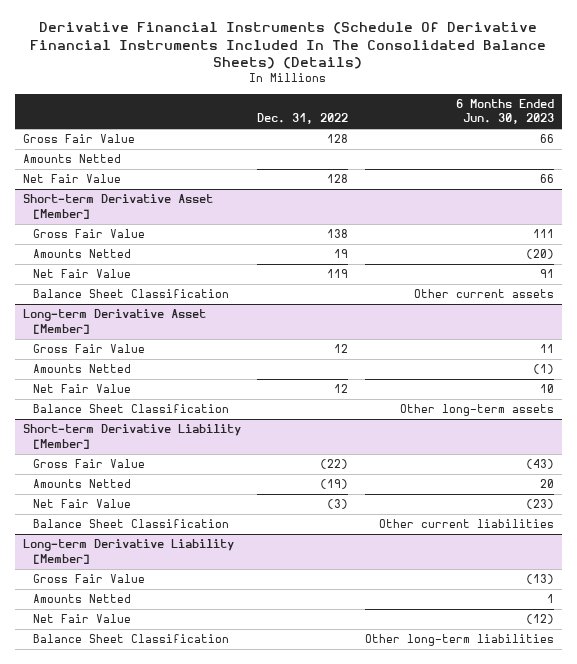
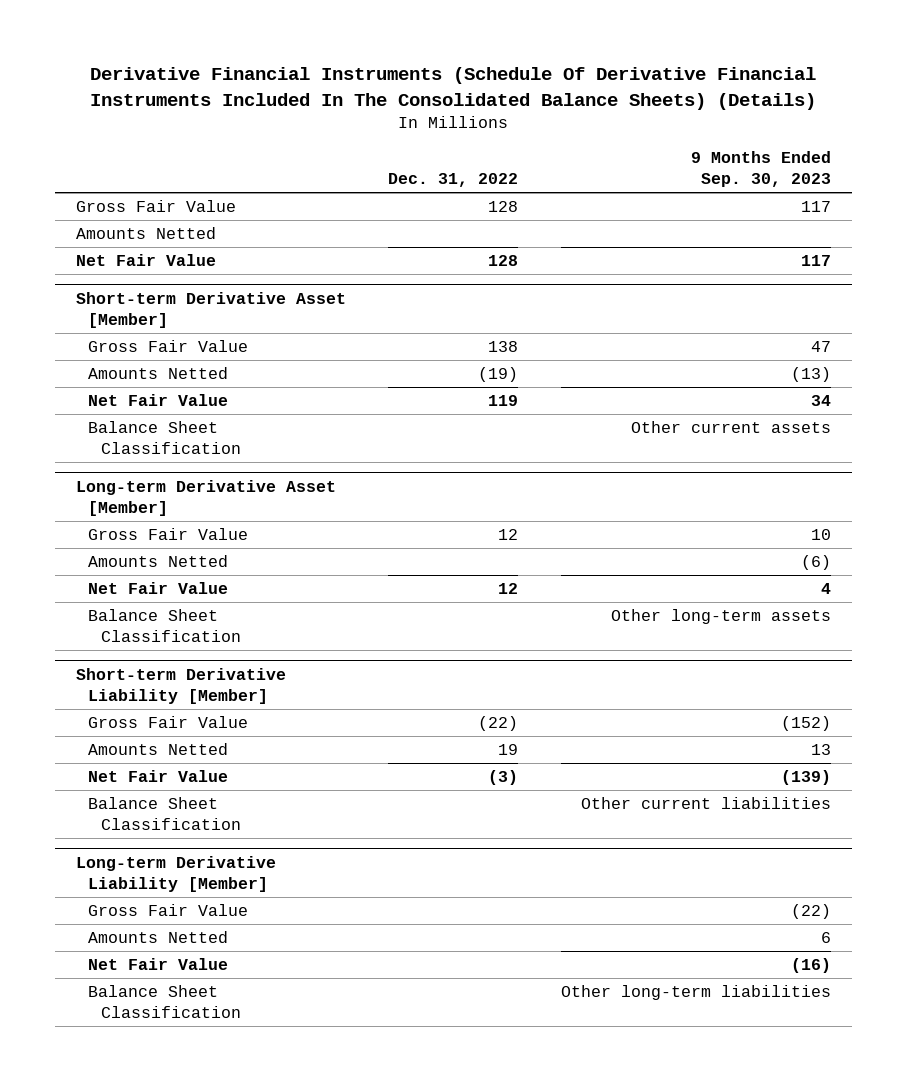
- | Dec. 31, 2022 | 6 Months Ended Jun. 30, 2023
+ | Dec. 31, 2022 | 9 Months Ended Sep. 30, 2023
@ Short-term Derivative Asset [Member]
- Amounts Netted | 19 | (20)
+ Amounts Netted | (19) | (13)
@ Short-term Derivative Liability [Member]
- Amounts Netted | (19) | 20
+ Amounts Netted | 19 | 13

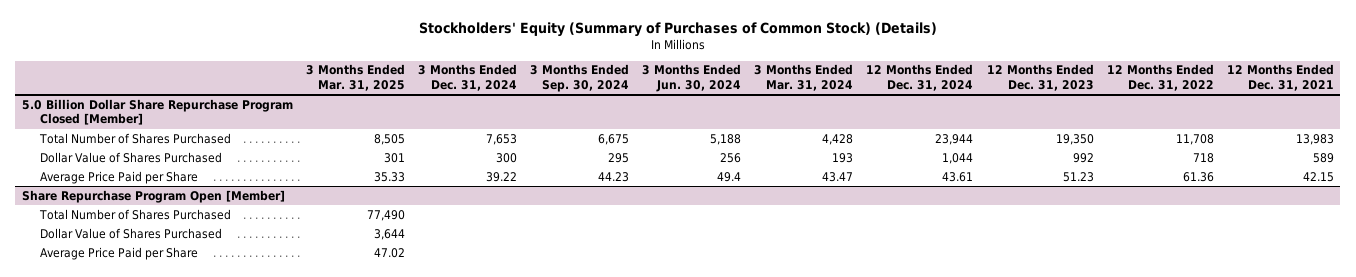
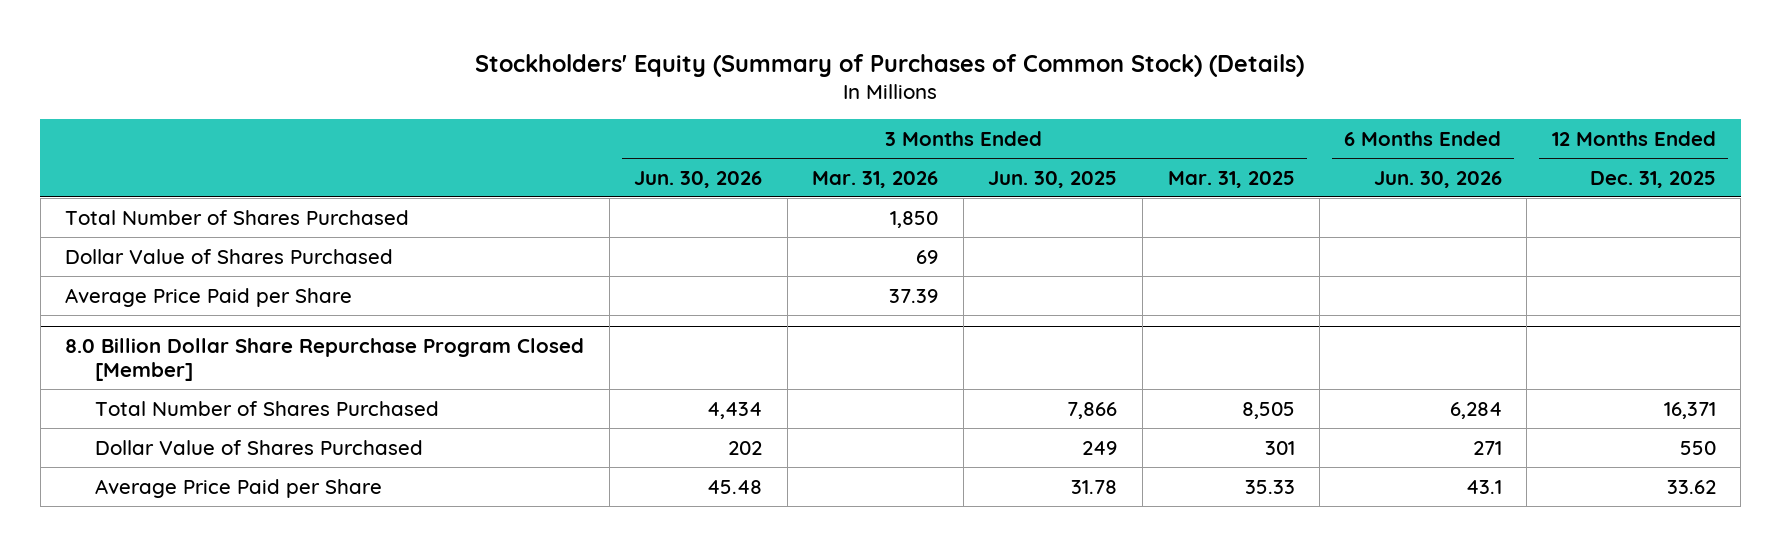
- | 3 Months Ended Mar. 31, 2025 | 3 Months Ended Dec. 31, 2024 | 3 Months Ended Sep. 30, 2024 | 3 Months Ended Jun. 30, 2024 | 3 Months Ended Mar. 31, 2024 | 12 Months Ended Dec. 31, 2024 | 12 Months Ended Dec. 31, 2023 | 12 Months Ended Dec. 31, 2022 | 12 Months Ended Dec. 31, 2021
+ | 3 Months Ended Jun. 30, 2026 | 3 Months Ended Mar. 31, 2026 | 3 Months Ended Jun. 30, 2025 | 3 Months Ended Mar. 31, 2025 | 6 Months Ended Jun. 30, 2026 | 12 Months Ended Dec. 31, 2025
- 5.0 Billion Dollar Share Repurchase Program Closed [Member]
+ Total Number of Shares Purchased | | 1,850 | | | |
+ Dollar Value of Shares Purchased | | 69 | | | |
+ Average Price Paid per Share | | 37.39 | | | |
+ 8.0 Billion Dollar Share Repurchase Program Closed [Member]
- Share Repurchase Program Open [Member]
- Total Number of Shares Purchased | 77,490 | | | | | | | |
- Dollar Value of Shares Purchased | 3,644 | | | | | | | |
- Average Price Paid per Share | 47.02 | | | | | | | |

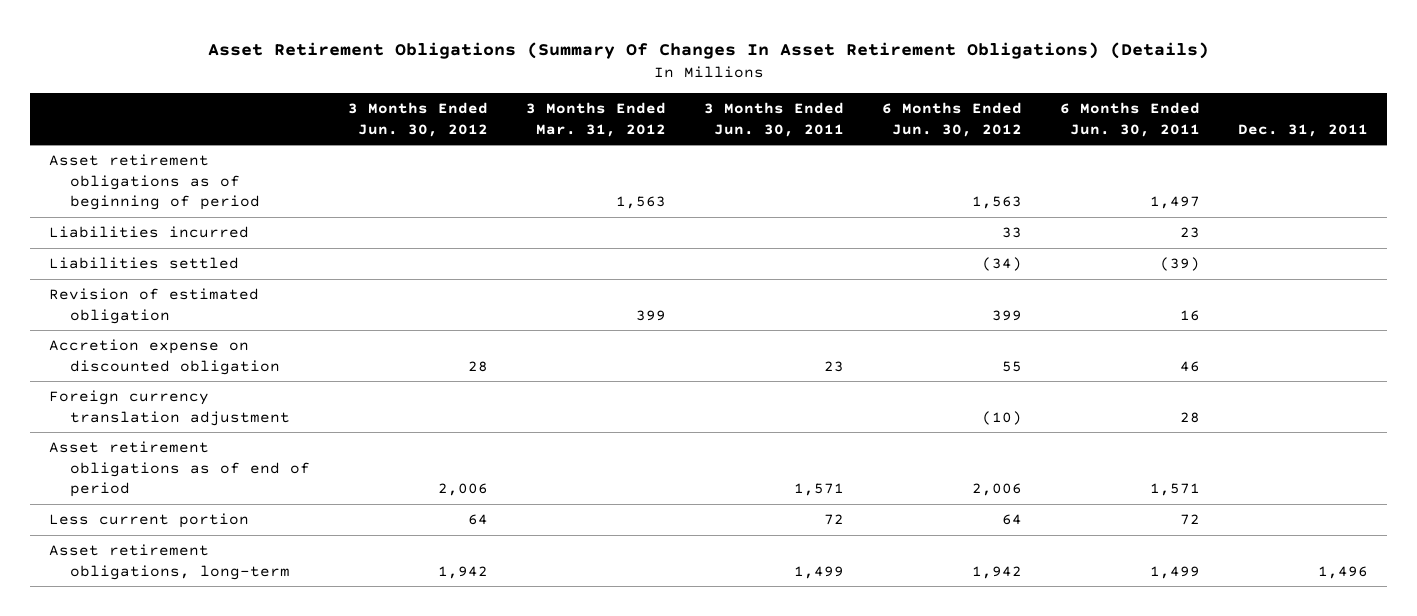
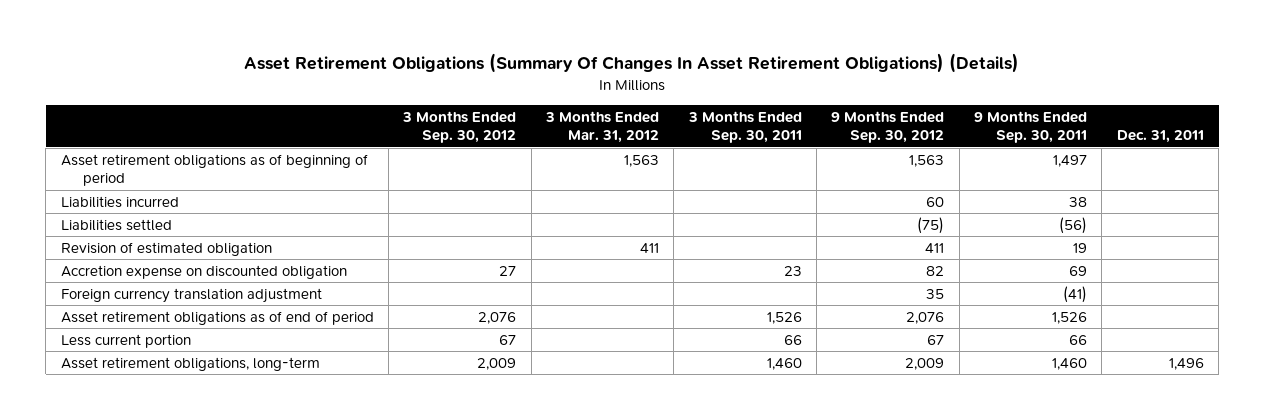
- | 3 Months Ended Jun. 30, 2012 | 3 Months Ended Mar. 31, 2012 | 3 Months Ended Jun. 30, 2011 | 6 Months Ended Jun. 30, 2012 | 6 Months Ended Jun. 30, 2011 | Dec. 31, 2011
+ | 3 Months Ended Sep. 30, 2012 | 3 Months Ended Mar. 31, 2012 | 3 Months Ended Sep. 30, 2011 | 9 Months Ended Sep. 30, 2012 | 9 Months Ended Sep. 30, 2011 | Dec. 31, 2011
- Revision of estimated obligation | | 399 | | 399 | 16 |
+ Revision of estimated obligation | | 411 | | 411 | 19 |

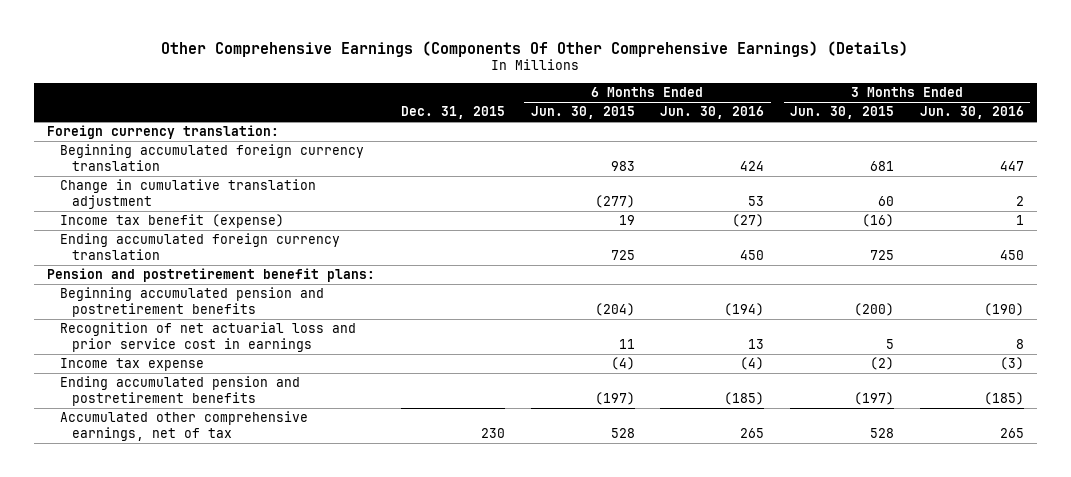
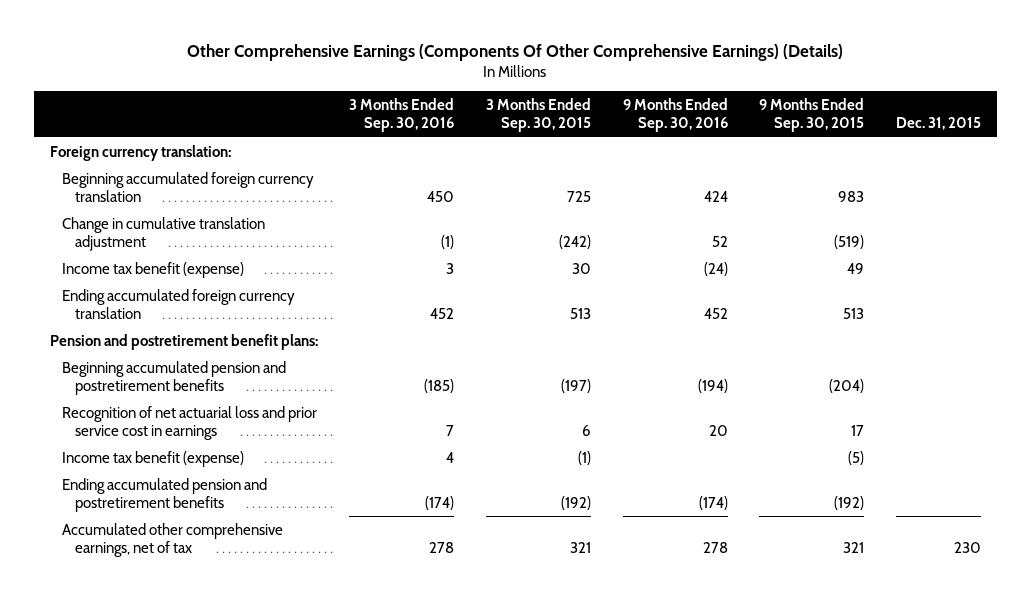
- | Dec. 31, 2015 | 6 Months Ended Jun. 30, 2015 | 6 Months Ended Jun. 30, 2016 | 3 Months Ended Jun. 30, 2015 | 3 Months Ended Jun. 30, 2016
+ | 3 Months Ended Sep. 30, 2016 | 3 Months Ended Sep. 30, 2015 | 9 Months Ended Sep. 30, 2016 | 9 Months Ended Sep. 30, 2015 | Dec. 31, 2015
- Income tax expense | | (4) | (4) | (2) | (3)
+ Income tax benefit (expense) | 4 | (1) | | (5) |

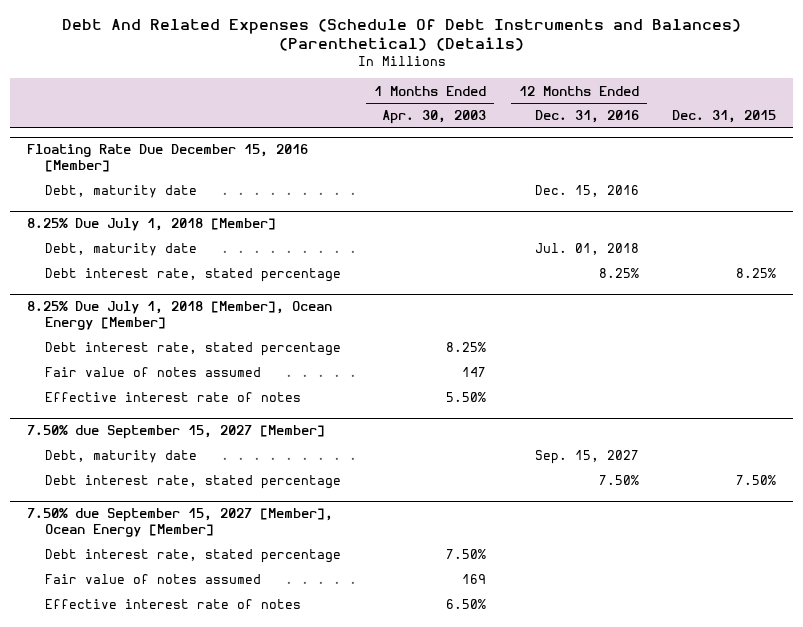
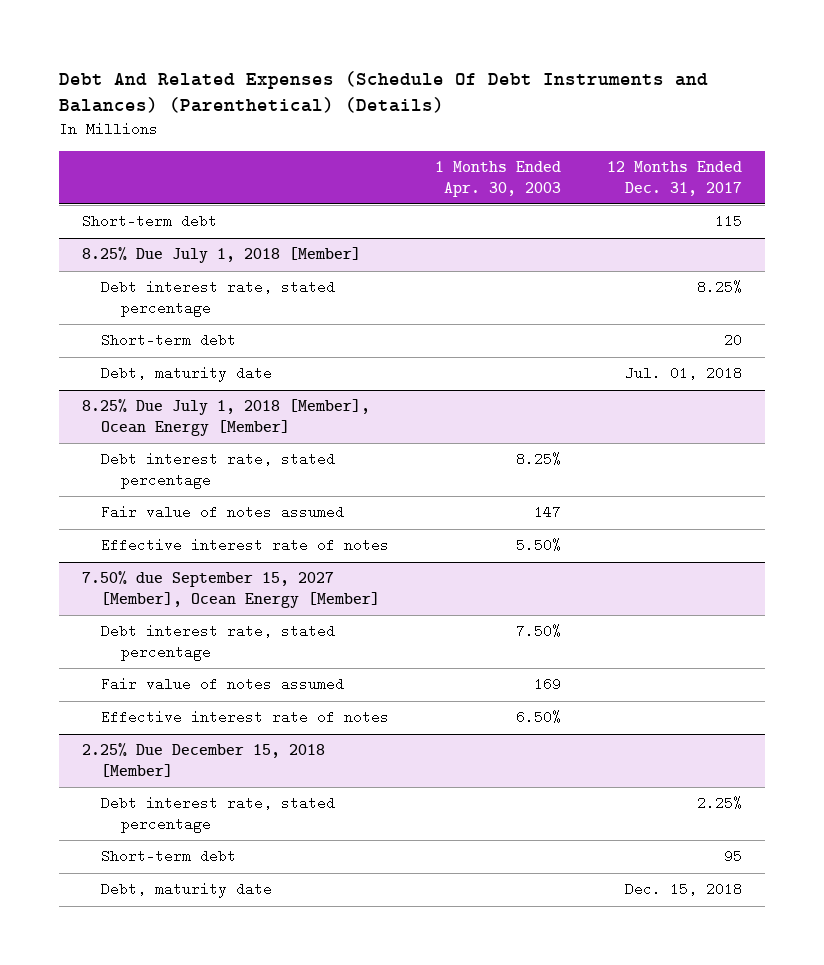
- | 1 Months Ended Apr. 30, 2003 | 12 Months Ended Dec. 31, 2016 | Dec. 31, 2015
+ | 1 Months Ended Apr. 30, 2003 | 12 Months Ended Dec. 31, 2017
- Floating Rate Due December 15, 2016 [Member]
- Debt, maturity date | | Dec. 15, 2016 |
+ Short-term debt | | 115
@ 8.25% Due July 1, 2018 [Member]
+ Short-term debt | | 20
moved down: Debt, maturity date | | Jul. 01, 2018
- 7.50% due September 15, 2027 [Member]
- Debt, maturity date | | Sep. 15, 2027 |
- Debt interest rate, stated percentage | | 7.50% | 7.50%
+ 2.25% Due December 15, 2018 [Member]
+ Debt interest rate, stated percentage | | 2.25%
+ Short-term debt | | 95
+ Debt, maturity date | | Dec. 15, 2018

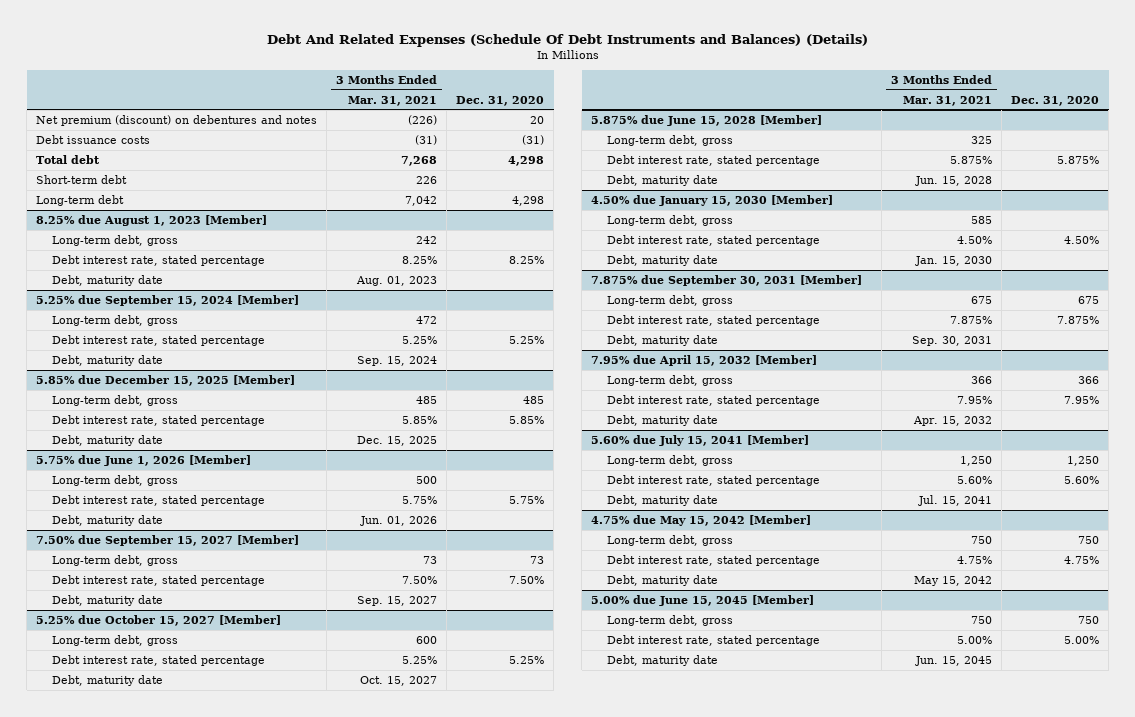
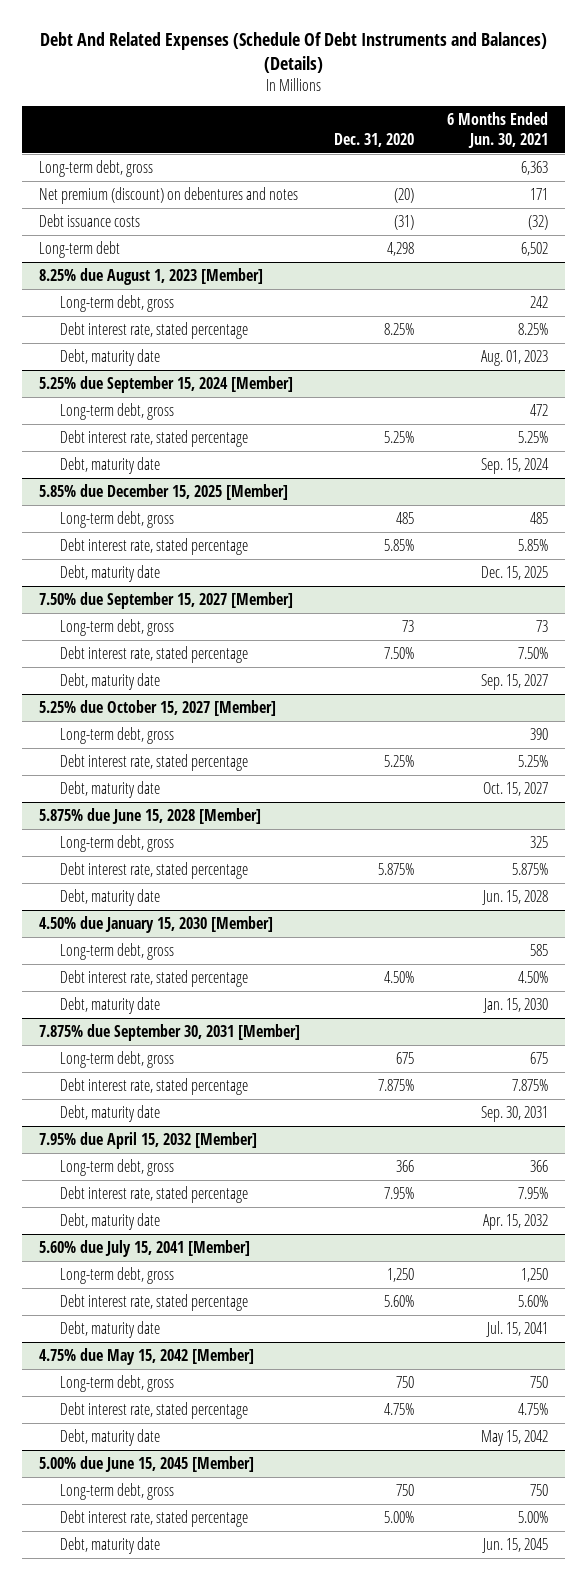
- | 3 Months Ended Mar. 31, 2021 | Dec. 31, 2020
+ | Dec. 31, 2020 | 6 Months Ended Jun. 30, 2021
- Net premium (discount) on debentures and notes | (226) | 20
+ Long-term debt, gross | | 6,363
+ Net premium (discount) on debentures and notes | (20) | 171
- Total debt | 7,268 | 4,298
- Short-term debt | 226 |
- 5.75% due June 1, 2026 [Member]
- Long-term debt, gross | 500 |
- Debt interest rate, stated percentage | 5.75% | 5.75%
- Debt, maturity date | Jun. 01, 2026 |

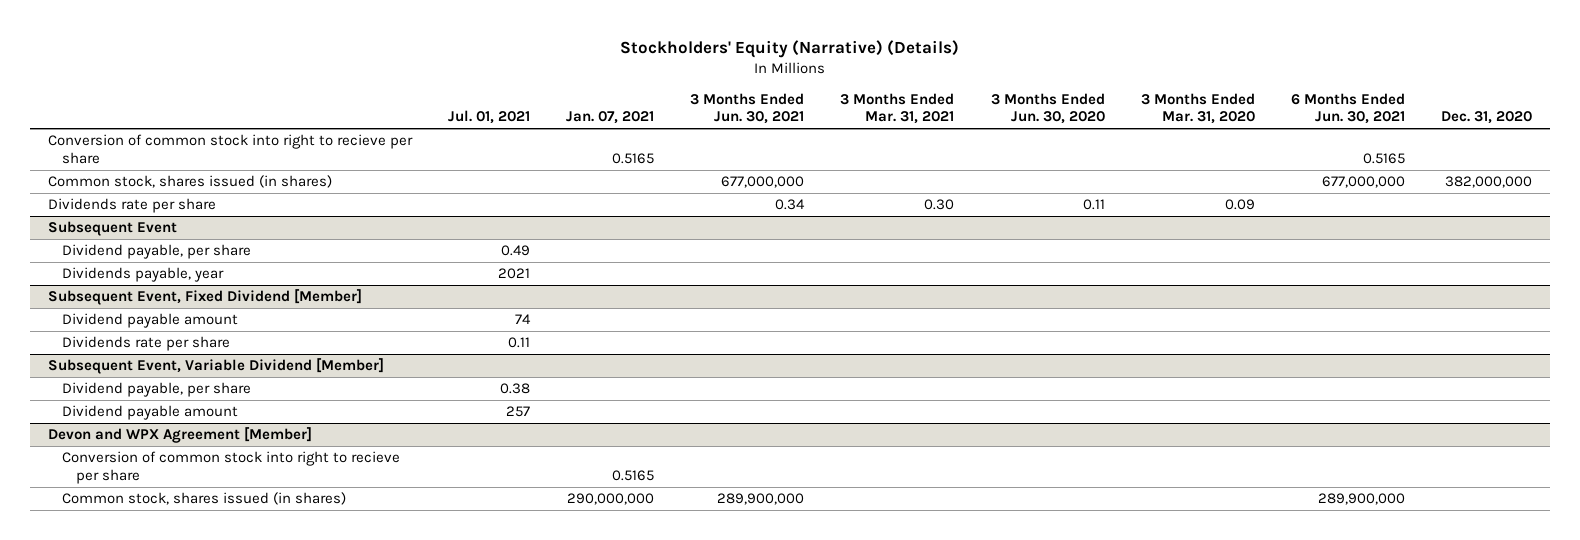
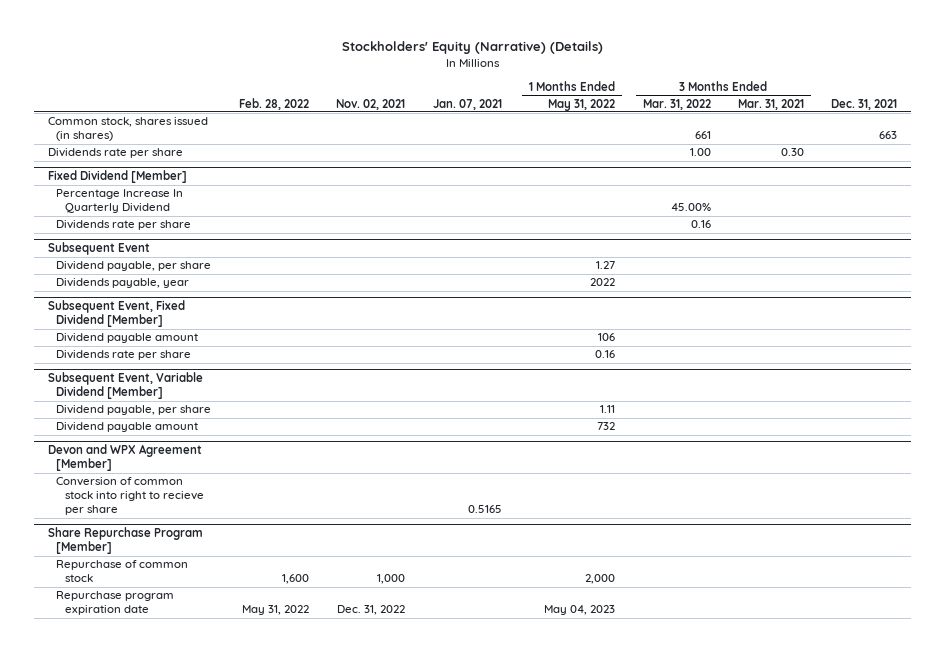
- | Jul. 01, 2021 | Jan. 07, 2021 | 3 Months Ended Jun. 30, 2021 | 3 Months Ended Mar. 31, 2021 | 3 Months Ended Jun. 30, 2020 | 3 Months Ended Mar. 31, 2020 | 6 Months Ended Jun. 30, 2021 | Dec. 31, 2020
+ | Feb. 28, 2022 | Nov. 02, 2021 | Jan. 07, 2021 | 1 Months Ended May 31, 2022 | 3 Months Ended Mar. 31, 2022 | 3 Months Ended Mar. 31, 2021 | Dec. 31, 2021
- Conversion of common stock into right to recieve per share | | 0.5165 | | | | | 0.5165 |
+ Fixed Dividend [Member]
+ Percentage Increase In Quarterly Dividend | | | | | 45.00% | |
+ Dividends rate per share | | | | | 0.16 | |
@ Devon and WPX Agreement [Member]
- Common stock, shares issued (in shares) | | 290,000,000 | 289,900,000 | | | | 289,900,000 |
+ Share Repurchase Program [Member]
+ Repurchase of common stock | 1,600 | 1,000 | | 2,000 | | |
+ Repurchase program expiration date | May 31, 2022 | Dec. 31, 2022 | | May 04, 2023 | | |

